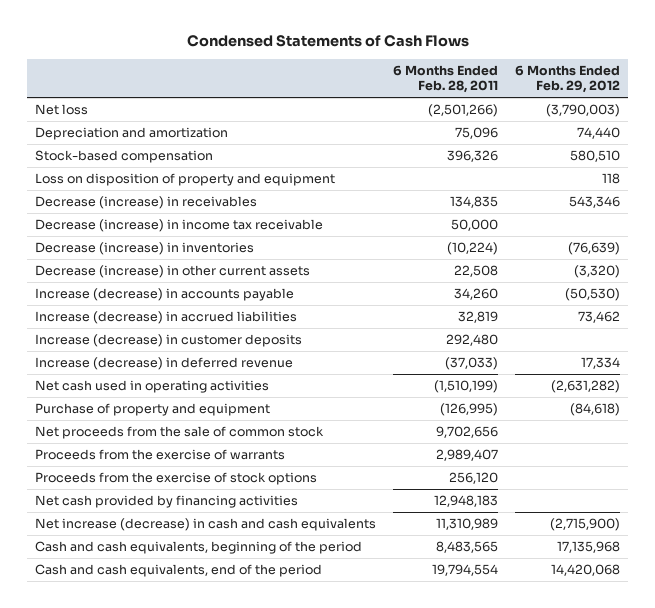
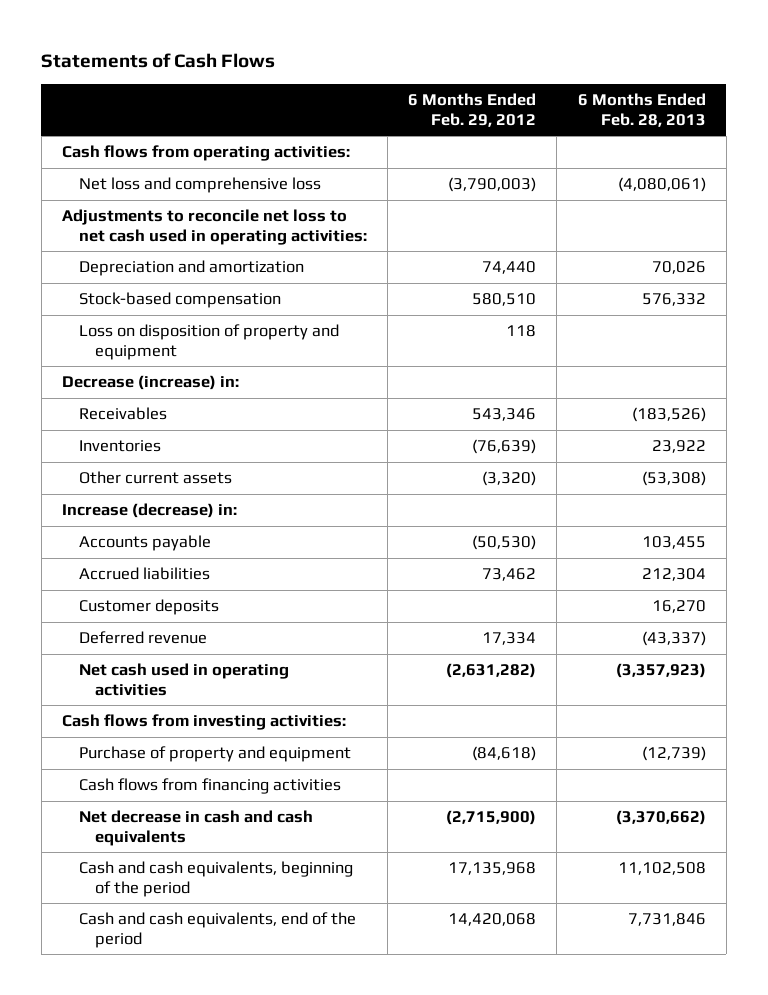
- Condensed Statements of Cash Flows
+ Statements of Cash Flows
- | 6 Months Ended Feb. 28, 2011 | 6 Months Ended Feb. 29, 2012
+ | 6 Months Ended Feb. 29, 2012 | 6 Months Ended Feb. 28, 2013
- Net loss | (2,501,266) | (3,790,003)
+ Cash flows from operating activities:
+ Net loss and comprehensive loss | (3,790,003) | (4,080,061)
+ Adjustments to reconcile net loss to net cash used in operating activities:
- Decrease (increase) in receivables | 134,835 | 543,346
- Decrease (increase) in income tax receivable | 50,000 |
- Decrease (increase) in inventories | (10,224) | (76,639)
- Decrease (increase) in other current assets | 22,508 | (3,320)
- Increase (decrease) in accounts payable | 34,260 | (50,530)
- Increase (decrease) in accrued liabilities | 32,819 | 73,462
- Increase (decrease) in customer deposits | 292,480 |
- Increase (decrease) in deferred revenue | (37,033) | 17,334
+ Decrease (increase) in:
+ Receivables | 543,346 | (183,526)
+ Inventories | (76,639) | 23,922
+ Other current assets | (3,320) | (53,308)
+ Increase (decrease) in:
+ Accounts payable | (50,530) | 103,455
+ Accrued liabilities | 73,462 | 212,304
+ Customer deposits | | 16,270
+ Deferred revenue | 17,334 | (43,337)
+ Cash flows from investing activities:
- Net proceeds from the sale of common stock | 9,702,656 |
- Proceeds from the exercise of warrants | 2,989,407 |
- Proceeds from the exercise of stock options | 256,120 |
- Net cash provided by financing activities | 12,948,183 |
- Net increase (decrease) in cash and cash equivalents | 11,310,989 | (2,715,900)
+ Cash flows from financing activities
+ Net decrease in cash and cash equivalents | (2,715,900) | (3,370,662)

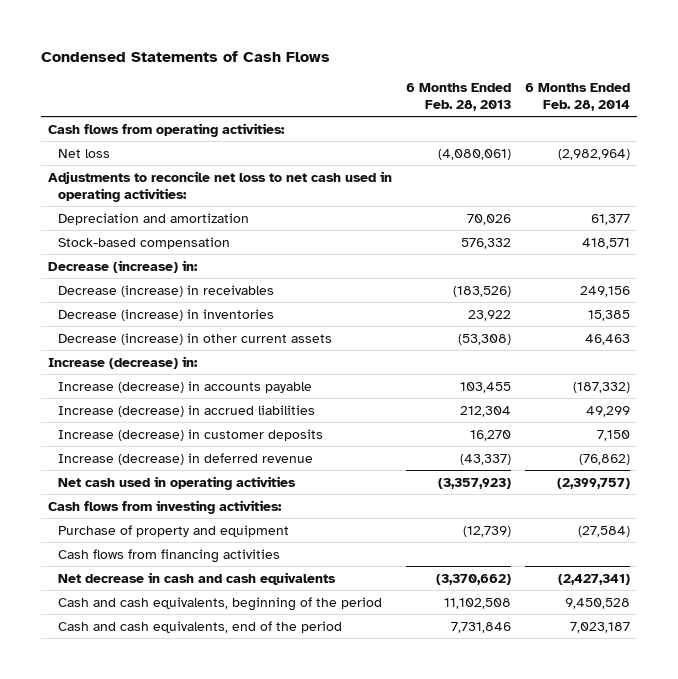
- Statements of Cash Flows
+ Condensed Statements of Cash Flows
- | 6 Months Ended Feb. 29, 2012 | 6 Months Ended Feb. 28, 2013
+ | 6 Months Ended Feb. 28, 2013 | 6 Months Ended Feb. 28, 2014
- Net loss and comprehensive loss | (3,790,003) | (4,080,061)
+ Net loss | (4,080,061) | (2,982,964)
- Loss on disposition of property and equipment | 118 |
- Receivables | 543,346 | (183,526)
- Inventories | (76,639) | 23,922
- Other current assets | (3,320) | (53,308)
+ Decrease (increase) in receivables | (183,526) | 249,156
+ Decrease (increase) in inventories | 23,922 | 15,385
+ Decrease (increase) in other current assets | (53,308) | 46,463
- Accounts payable | (50,530) | 103,455
- Accrued liabilities | 73,462 | 212,304
- Customer deposits | | 16,270
- Deferred revenue | 17,334 | (43,337)
+ Increase (decrease) in accounts payable | 103,455 | (187,332)
+ Increase (decrease) in accrued liabilities | 212,304 | 49,299
+ Increase (decrease) in customer deposits | 16,270 | 7,150
+ Increase (decrease) in deferred revenue | (43,337) | (76,862)

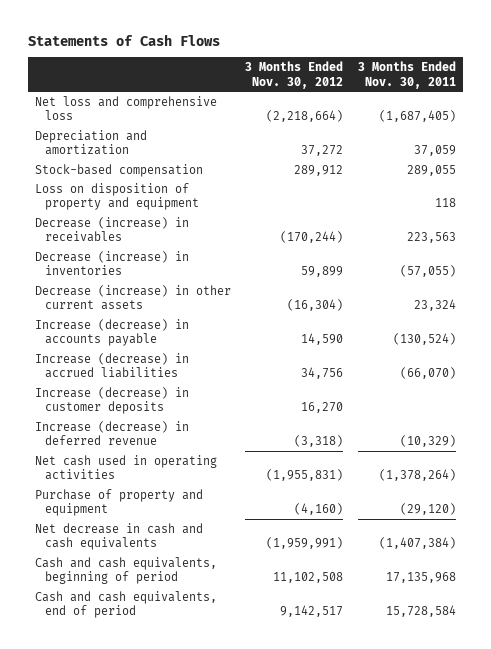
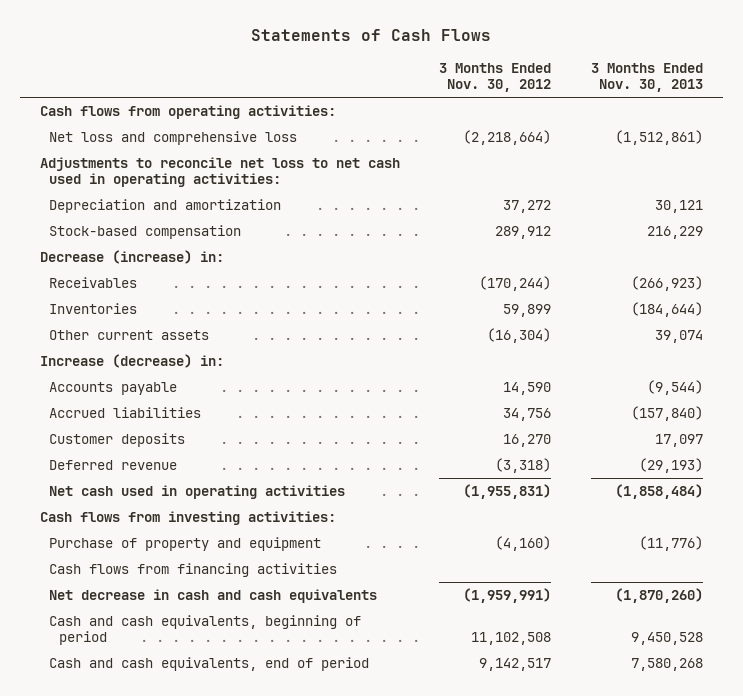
- | 3 Months Ended Nov. 30, 2012 | 3 Months Ended Nov. 30, 2011
+ | 3 Months Ended Nov. 30, 2012 | 3 Months Ended Nov. 30, 2013
+ Cash flows from operating activities:
+ Adjustments to reconcile net loss to net cash used in operating activities:
- Loss on disposition of property and equipment | | 118
- Decrease (increase) in receivables | (170,244) | 223,563
- Decrease (increase) in inventories | 59,899 | (57,055)
- Decrease (increase) in other current assets | (16,304) | 23,324
- Increase (decrease) in accounts payable | 14,590 | (130,524)
- Increase (decrease) in accrued liabilities | 34,756 | (66,070)
- Increase (decrease) in customer deposits | 16,270 |
- Increase (decrease) in deferred revenue | (3,318) | (10,329)
+ Decrease (increase) in:
+ Receivables | (170,244) | (266,923)
+ Inventories | 59,899 | (184,644)
+ Other current assets | (16,304) | 39,074
+ Increase (decrease) in:
+ Accounts payable | 14,590 | (9,544)
+ Accrued liabilities | 34,756 | (157,840)
+ Customer deposits | 16,270 | 17,097
+ Deferred revenue | (3,318) | (29,193)
+ Cash flows from investing activities:
+ Cash flows from financing activities

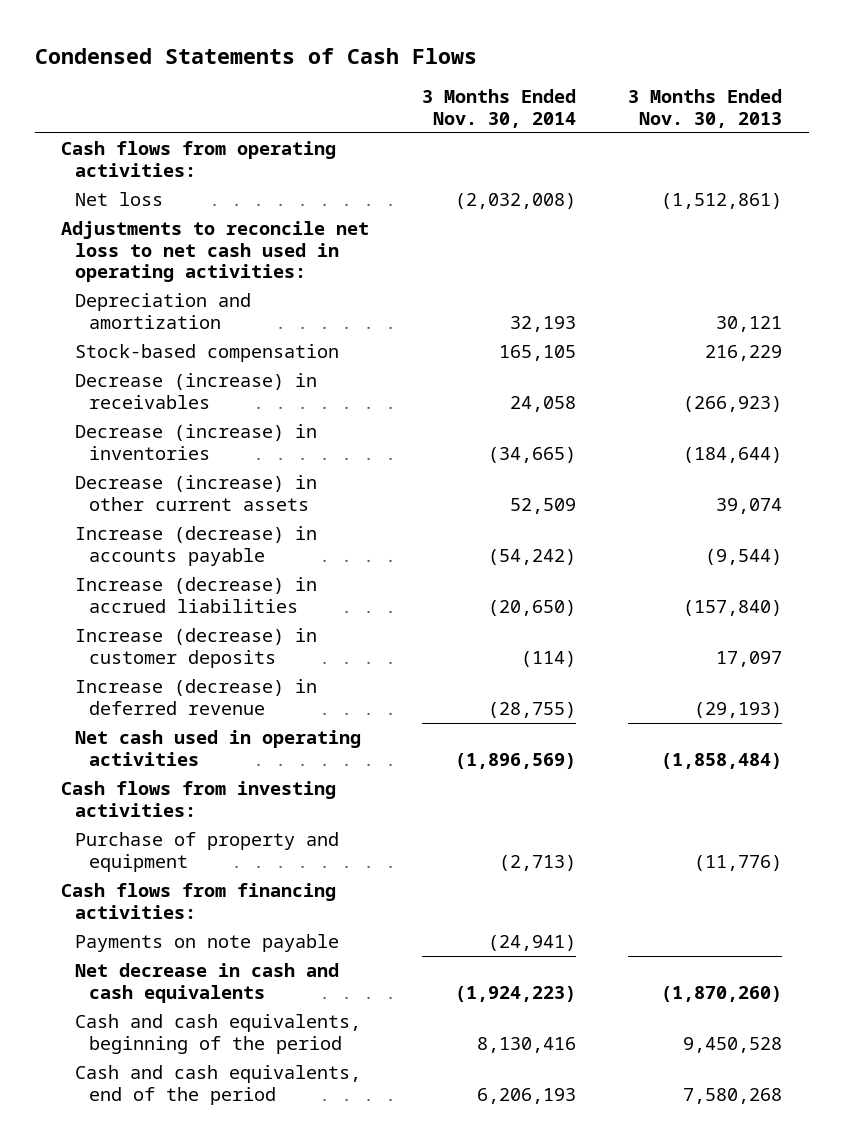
- Statements of Cash Flows
+ Condensed Statements of Cash Flows
- | 3 Months Ended Nov. 30, 2012 | 3 Months Ended Nov. 30, 2013
+ | 3 Months Ended Nov. 30, 2014 | 3 Months Ended Nov. 30, 2013
- Net loss and comprehensive loss | (2,218,664) | (1,512,861)
+ Net loss | (2,032,008) | (1,512,861)
- Decrease (increase) in:
- Receivables | (170,244) | (266,923)
- Inventories | 59,899 | (184,644)
- Other current assets | (16,304) | 39,074
- Increase (decrease) in:
- Accounts payable | 14,590 | (9,544)
- Accrued liabilities | 34,756 | (157,840)
- Customer deposits | 16,270 | 17,097
- Deferred revenue | (3,318) | (29,193)
+ Decrease (increase) in receivables | 24,058 | (266,923)
+ Decrease (increase) in inventories | (34,665) | (184,644)
+ Decrease (increase) in other current assets | 52,509 | 39,074
+ Increase (decrease) in accounts payable | (54,242) | (9,544)
+ Increase (decrease) in accrued liabilities | (20,650) | (157,840)
+ Increase (decrease) in customer deposits | (114) | 17,097
+ Increase (decrease) in deferred revenue | (28,755) | (29,193)
- Cash flows from financing activities
+ Cash flows from financing activities:
+ Payments on note payable | (24,941) |
- Cash and cash equivalents, beginning of period | 11,102,508 | 9,450,528
- Cash and cash equivalents, end of period | 9,142,517 | 7,580,268
+ Cash and cash equivalents, beginning of the period | 8,130,416 | 9,450,528
+ Cash and cash equivalents, end of the period | 6,206,193 | 7,580,268

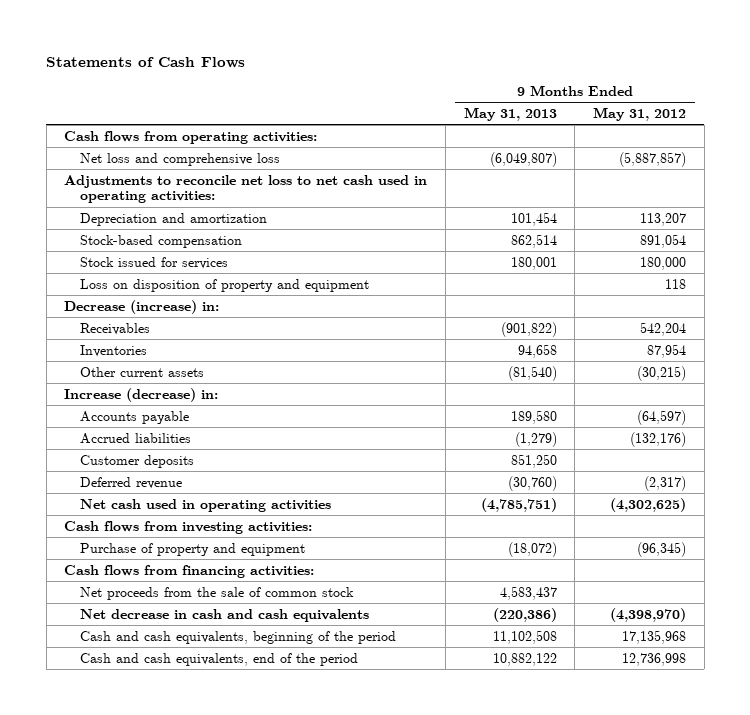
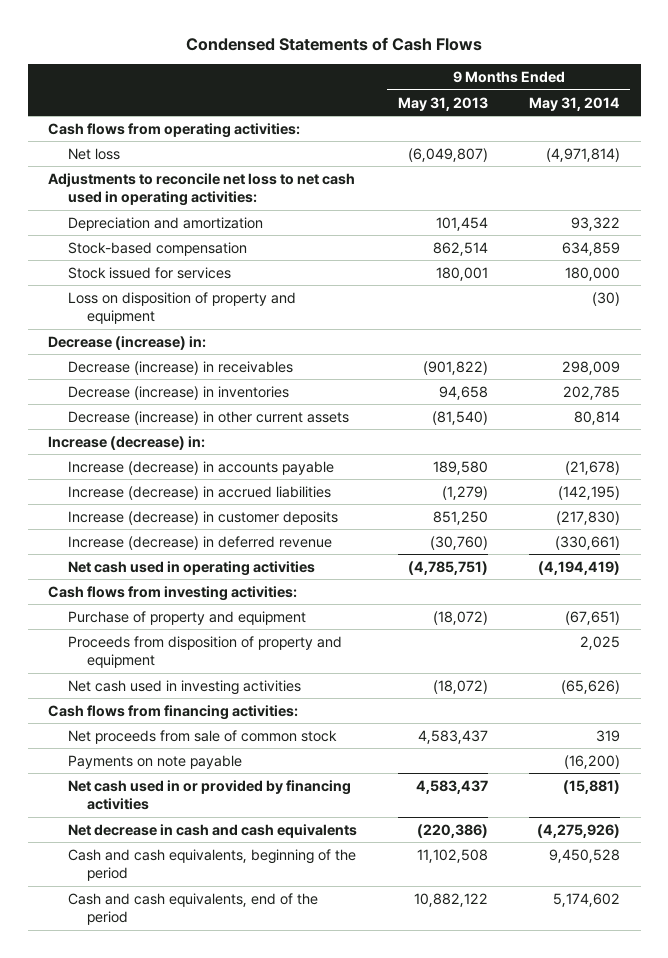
- Statements of Cash Flows
+ Condensed Statements of Cash Flows
- | 9 Months Ended May 31, 2013 | 9 Months Ended May 31, 2012
+ | 9 Months Ended May 31, 2013 | 9 Months Ended May 31, 2014
- Net loss and comprehensive loss | (6,049,807) | (5,887,857)
+ Net loss | (6,049,807) | (4,971,814)
- Receivables | (901,822) | 542,204
- Inventories | 94,658 | 87,954
- Other current assets | (81,540) | (30,215)
+ Decrease (increase) in receivables | (901,822) | 298,009
+ Decrease (increase) in inventories | 94,658 | 202,785
+ Decrease (increase) in other current assets | (81,540) | 80,814
- Accounts payable | 189,580 | (64,597)
- Accrued liabilities | (1,279) | (132,176)
- Customer deposits | 851,250 |
- Deferred revenue | (30,760) | (2,317)
+ Increase (decrease) in accounts payable | 189,580 | (21,678)
+ Increase (decrease) in accrued liabilities | (1,279) | (142,195)
+ Increase (decrease) in customer deposits | 851,250 | (217,830)
+ Increase (decrease) in deferred revenue | (30,760) | (330,661)
+ Proceeds from disposition of property and equipment | | 2,025
+ Net cash used in investing activities | (18,072) | (65,626)
- Net proceeds from the sale of common stock | 4,583,437 |
+ Net proceeds from sale of common stock | 4,583,437 | 319
+ Payments on note payable | | (16,200)
+ Net cash used in or provided by financing activities | 4,583,437 | (15,881)

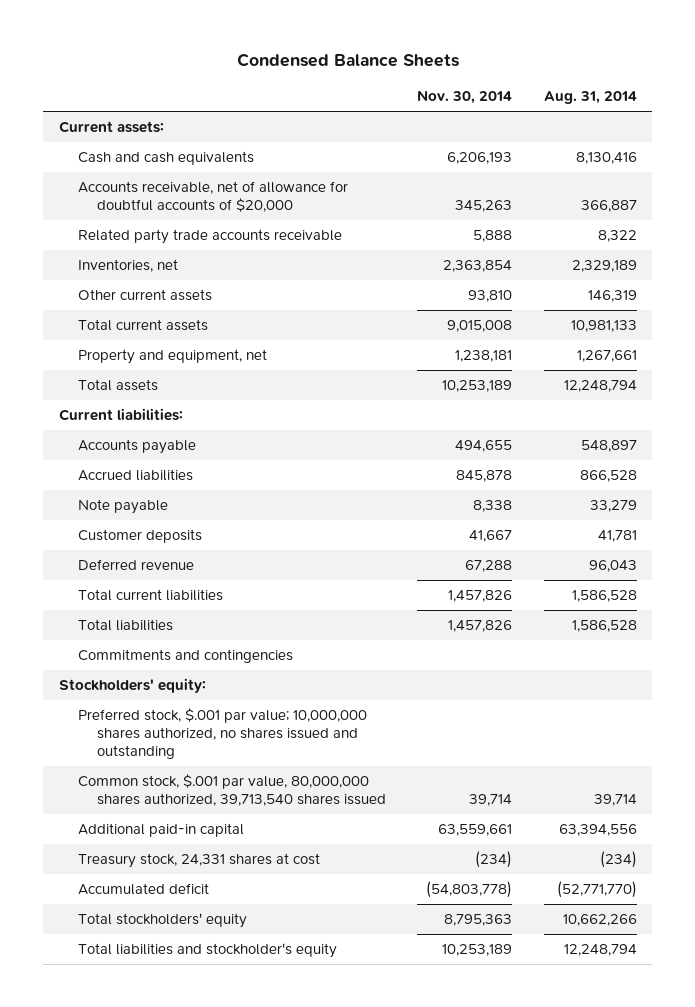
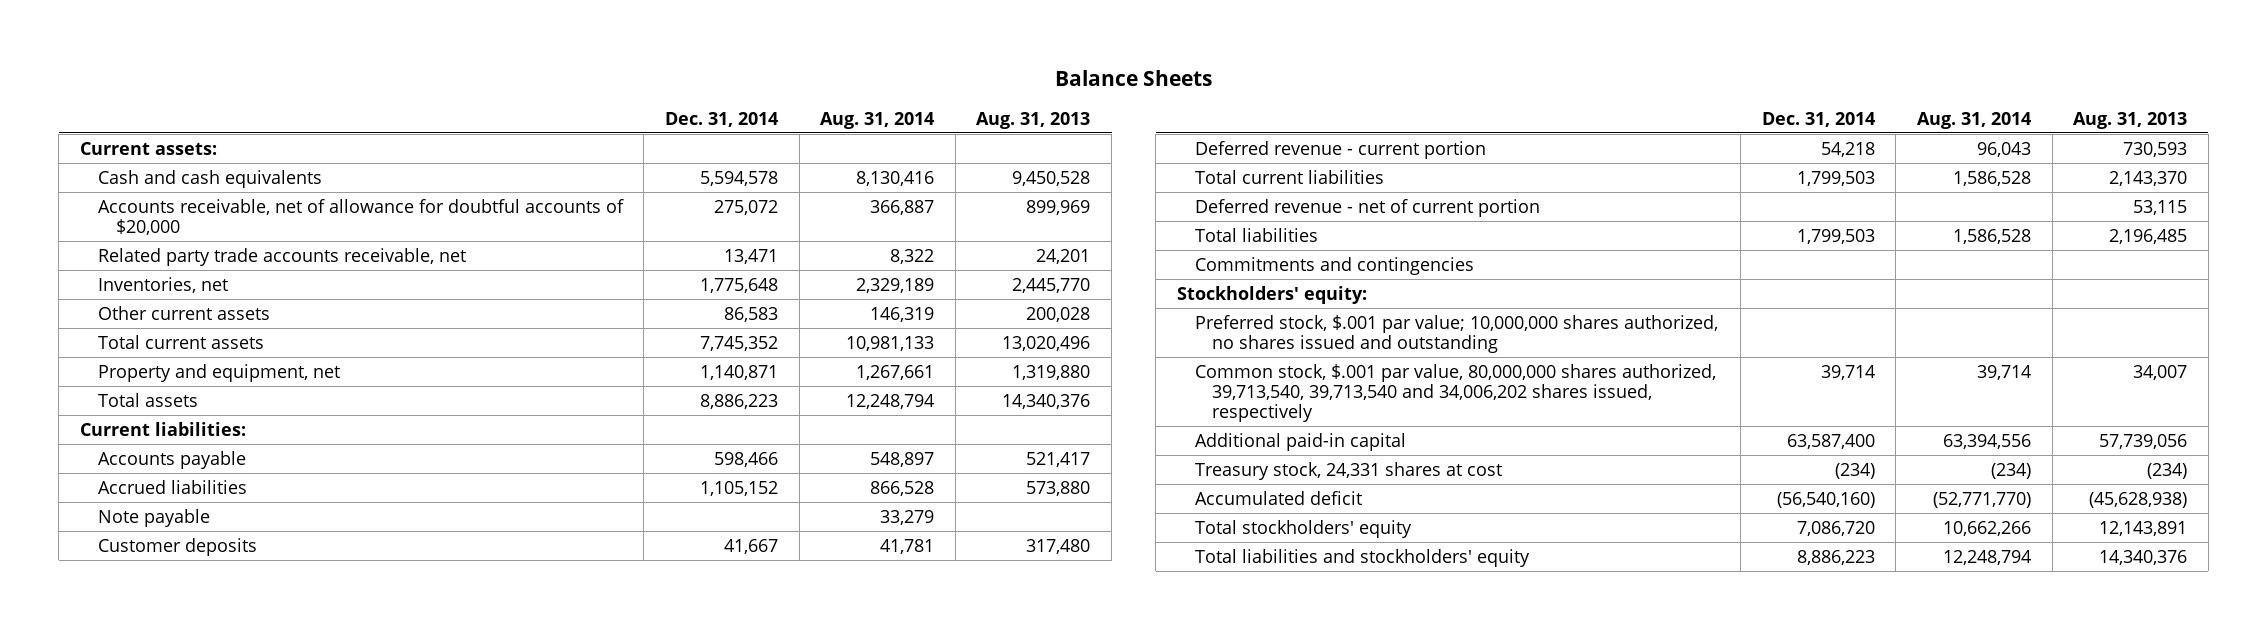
- Condensed Balance Sheets
+ Balance Sheets
- | Nov. 30, 2014 | Aug. 31, 2014
+ | Dec. 31, 2014 | Aug. 31, 2014 | Aug. 31, 2013
- Related party trade accounts receivable | 5,888 | 8,322
+ Related party trade accounts receivable, net | 13,471 | 8,322 | 24,201
- Deferred revenue | 67,288 | 96,043
+ Deferred revenue - current portion | 54,218 | 96,043 | 730,593
+ Deferred revenue - net of current portion | | | 53,115
- Common stock, $.001 par value, 80,000,000 shares authorized, 39,713,540 shares issued | 39,714 | 39,714
+ Common stock, $.001 par value, 80,000,000 shares authorized, 39,713,540, 39,713,540 and 34,006,202 shares issued, respectively | 39,714 | 39,714 | 34,007
- Total liabilities and stockholder's equity | 10,253,189 | 12,248,794
+ Total liabilities and stockholders' equity | 8,886,223 | 12,248,794 | 14,340,376

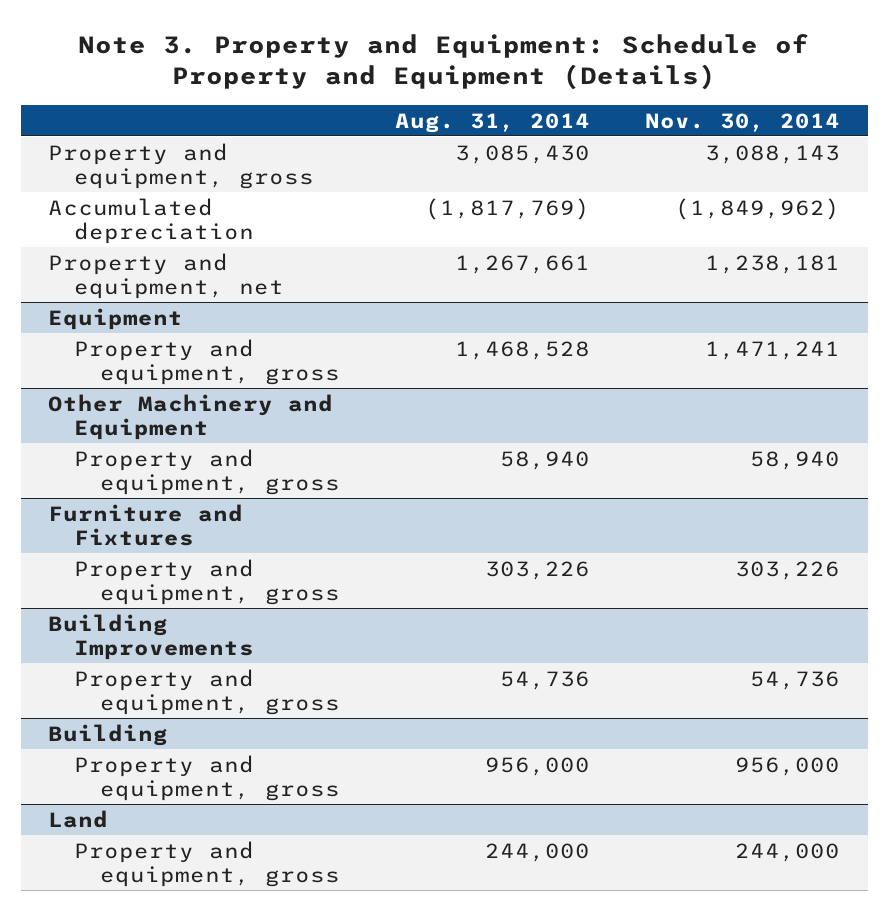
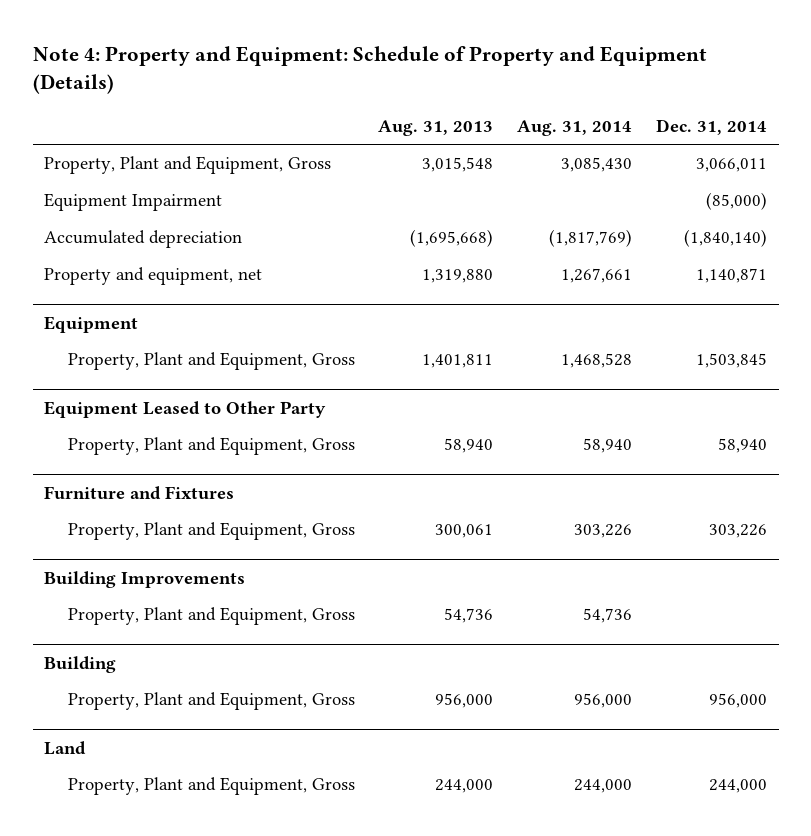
- Note 3. Property and Equipment: Schedule of Property and Equipment (Details)
+ Note 4: Property and Equipment: Schedule of Property and Equipment (Details)
- | Aug. 31, 2014 | Nov. 30, 2014
+ | Aug. 31, 2013 | Aug. 31, 2014 | Dec. 31, 2014
- Property and equipment, gross | 3,085,430 | 3,088,143
+ Property, Plant and Equipment, Gross | 3,015,548 | 3,085,430 | 3,066,011
+ Equipment Impairment | | | (85,000)
@ Equipment
- Property and equipment, gross | 1,468,528 | 1,471,241
- Other Machinery and Equipment
- Property and equipment, gross | 58,940 | 58,940
@ Equipment
+ Property, Plant and Equipment, Gross | 1,401,811 | 1,468,528 | 1,503,845
+ Equipment Leased to Other Party
+ Property, Plant and Equipment, Gross | 58,940 | 58,940 | 58,940
@ Furniture and Fixtures
- Property and equipment, gross | 303,226 | 303,226
+ Property, Plant and Equipment, Gross | 300,061 | 303,226 | 303,226
@ Building Improvements
- Property and equipment, gross | 54,736 | 54,736
+ Property, Plant and Equipment, Gross | 54,736 | 54,736 |
@ Building
- Property and equipment, gross | 956,000 | 956,000
+ Property, Plant and Equipment, Gross | 956,000 | 956,000 | 956,000
@ Land
- Property and equipment, gross | 244,000 | 244,000
+ Property, Plant and Equipment, Gross | 244,000 | 244,000 | 244,000

